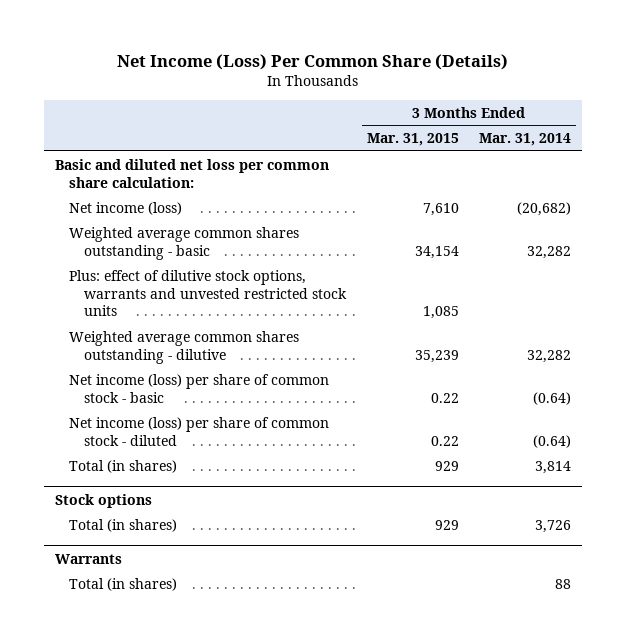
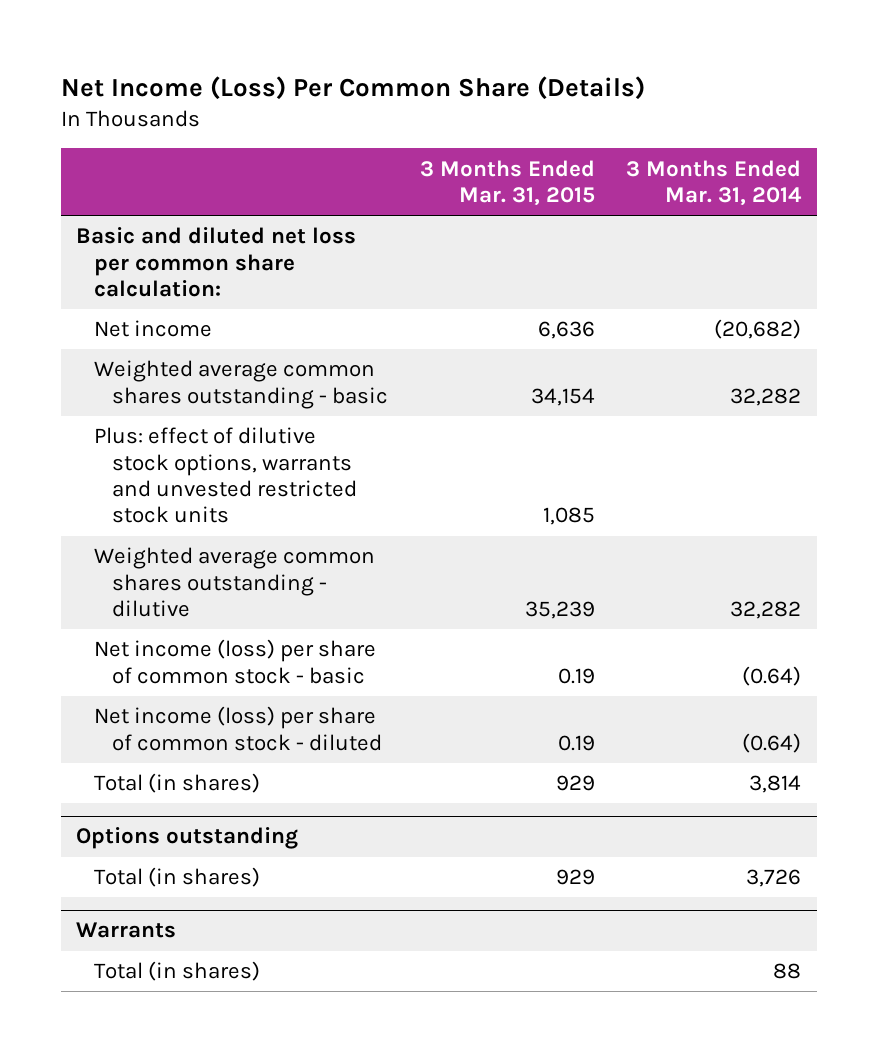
- Net income (loss) | 7,610 | (20,682)
+ Net income | 6,636 | (20,682)
- Net income (loss) per share of common stock - basic | 0.22 | (0.64)
- Net income (loss) per share of common stock - diluted | 0.22 | (0.64)
+ Net income (loss) per share of common stock - basic | 0.19 | (0.64)
+ Net income (loss) per share of common stock - diluted | 0.19 | (0.64)
- Stock options
+ Options outstanding

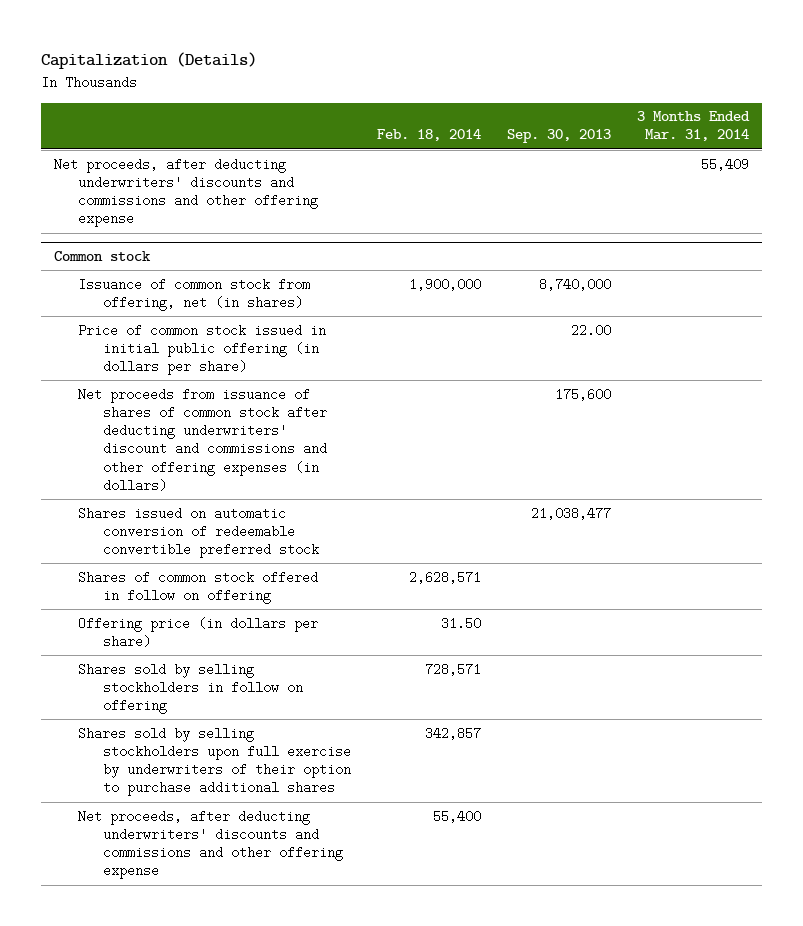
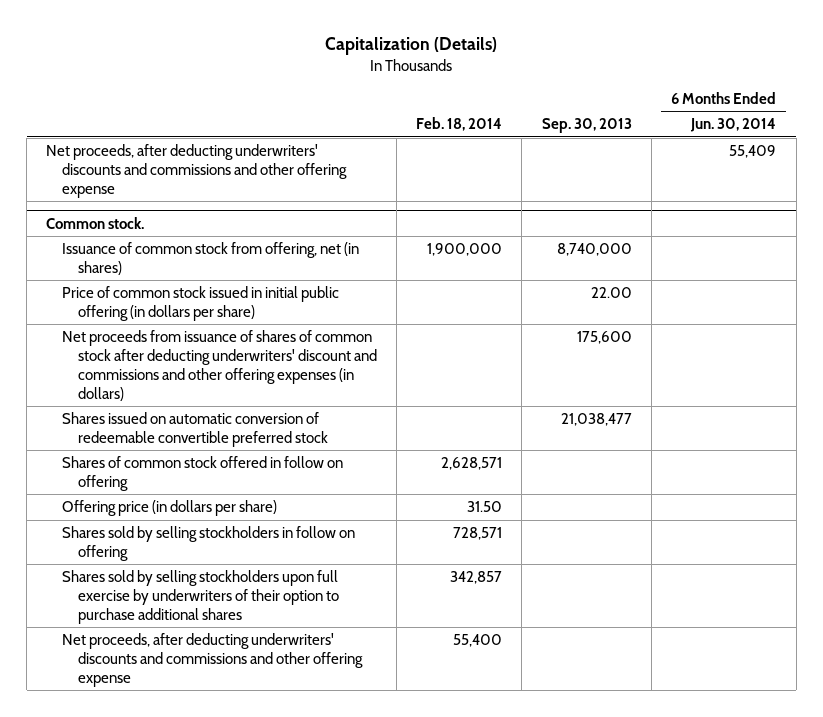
- | Feb. 18, 2014 | Sep. 30, 2013 | 3 Months Ended Mar. 31, 2014
+ | Feb. 18, 2014 | Sep. 30, 2013 | 6 Months Ended Jun. 30, 2014
- Common stock
+ Common stock.

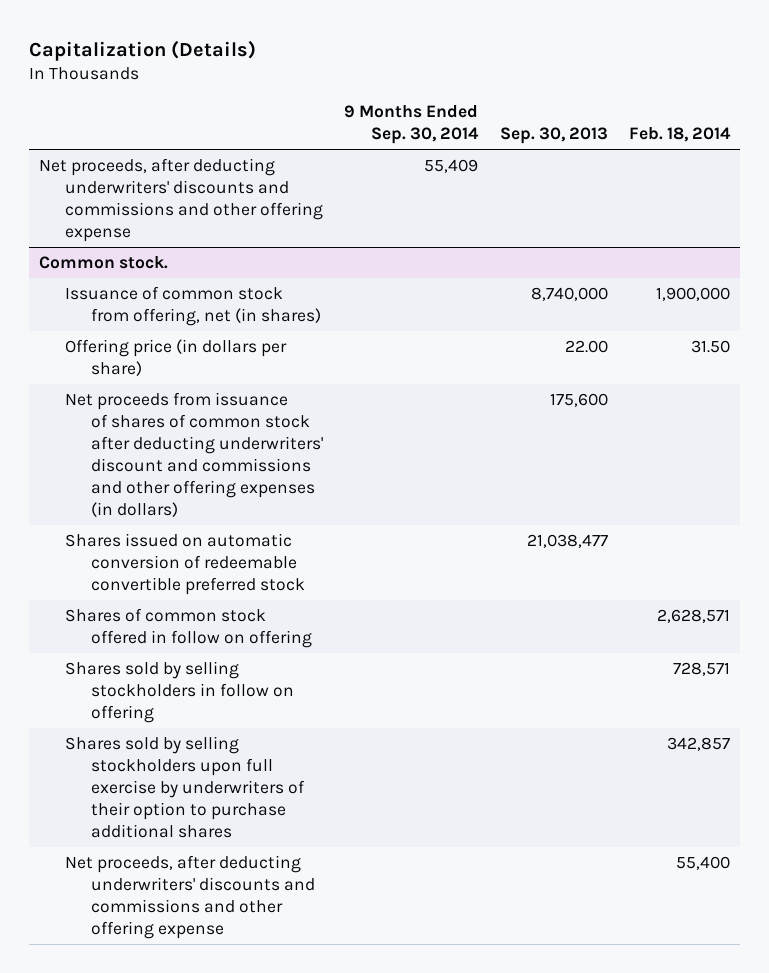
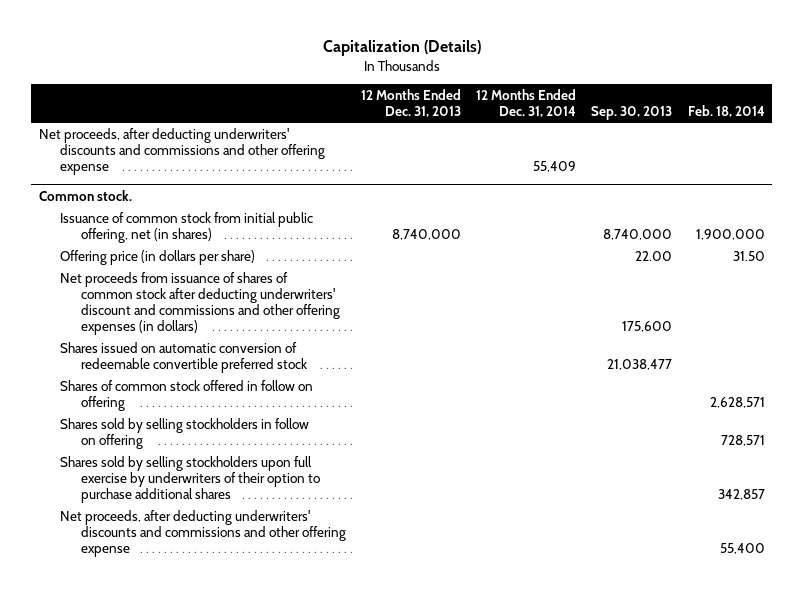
- | 9 Months Ended Sep. 30, 2014 | Sep. 30, 2013 | Feb. 18, 2014
+ | 12 Months Ended Dec. 31, 2013 | 12 Months Ended Dec. 31, 2014 | Sep. 30, 2013 | Feb. 18, 2014
@ Common stock.
- Issuance of common stock from offering, net (in shares) | | 8,740,000 | 1,900,000
+ Issuance of common stock from initial public offering, net (in shares) | 8,740,000 | | 8,740,000 | 1,900,000

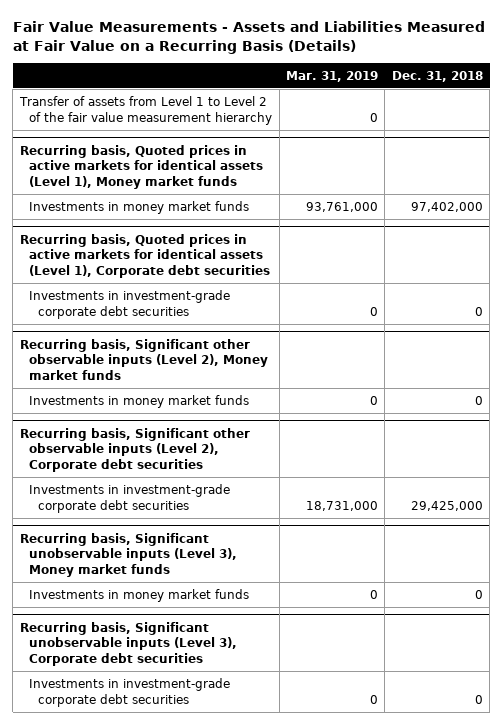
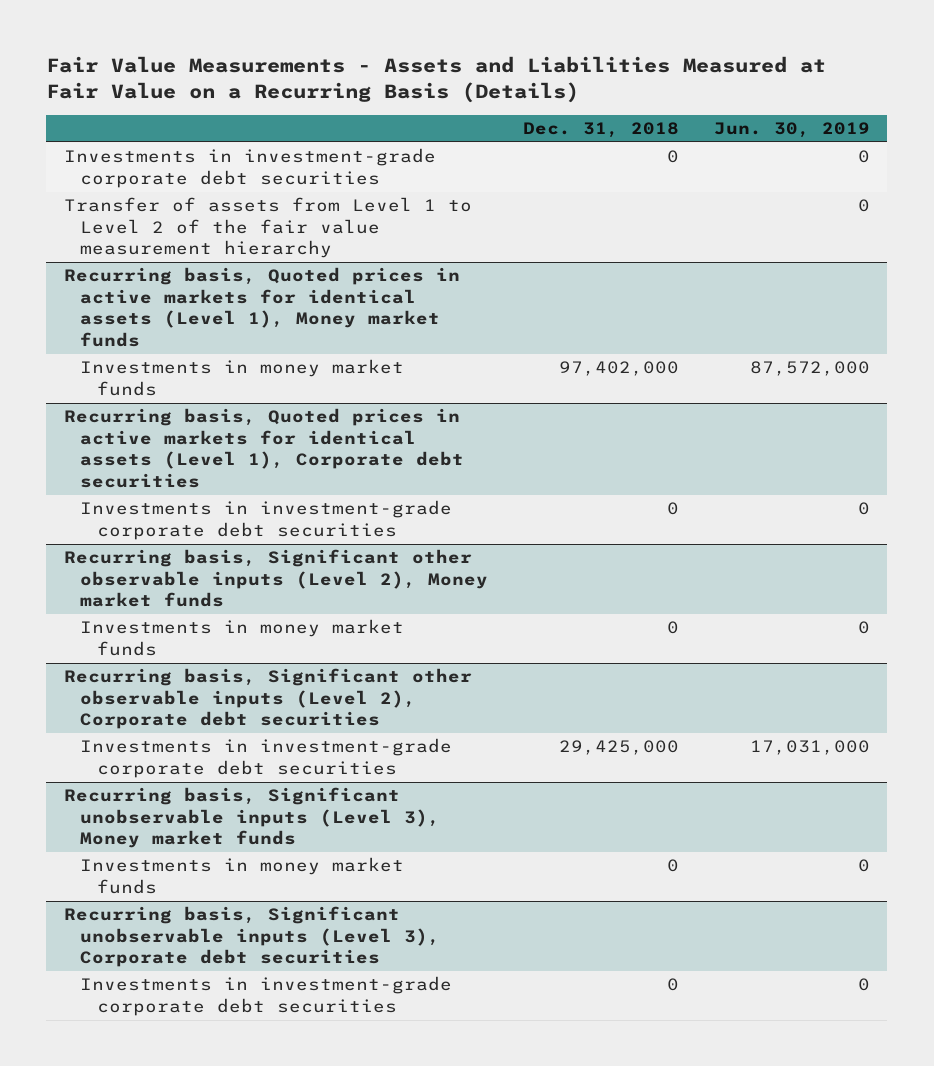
- | Mar. 31, 2019 | Dec. 31, 2018
+ | Dec. 31, 2018 | Jun. 30, 2019
+ Investments in investment-grade corporate debt securities | 0 | 0

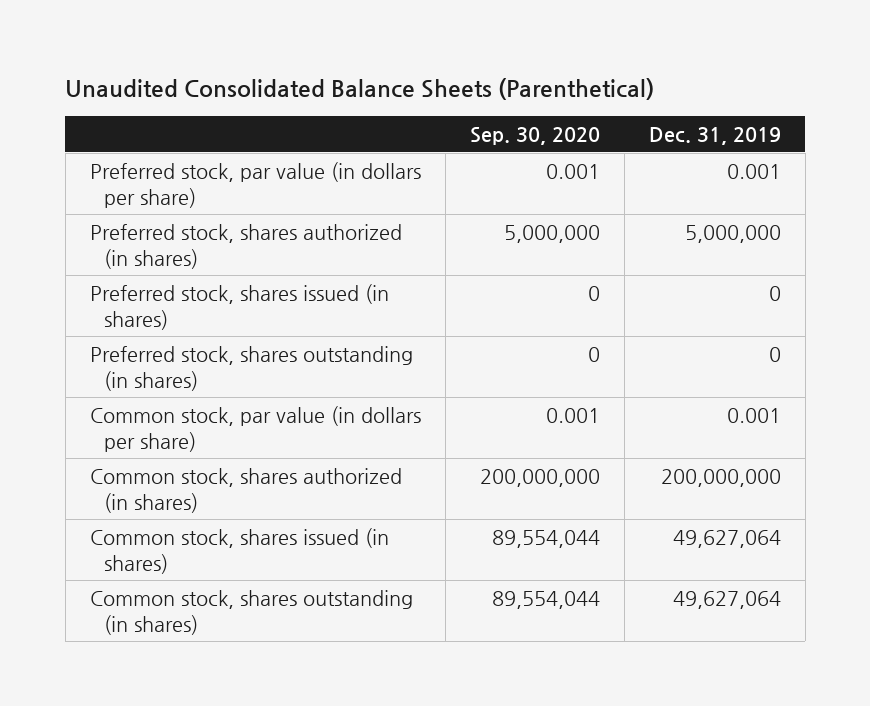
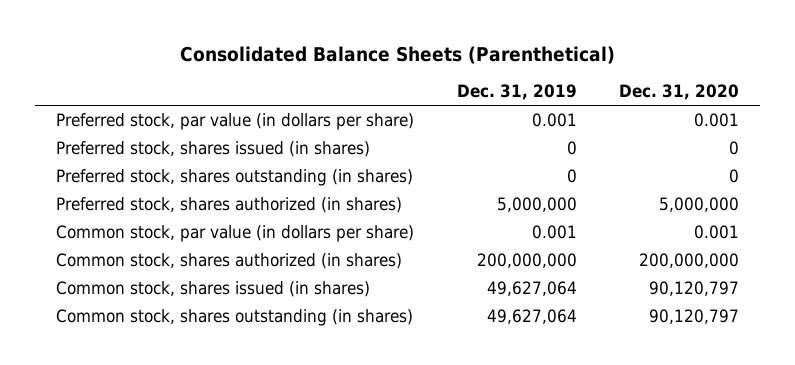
- Unaudited Consolidated Balance Sheets (Parenthetical)
+ Consolidated Balance Sheets (Parenthetical)
- | Sep. 30, 2020 | Dec. 31, 2019
+ | Dec. 31, 2019 | Dec. 31, 2020
moved down: Preferred stock, shares authorized (in shares) | 5,000,000 | 5,000,000

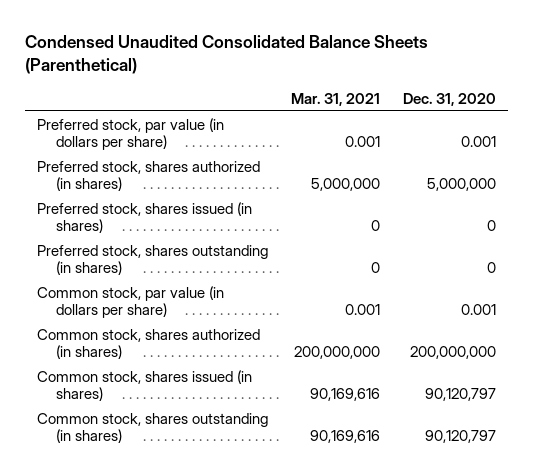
- Consolidated Balance Sheets (Parenthetical)
+ Condensed Unaudited Consolidated Balance Sheets (Parenthetical)
- | Dec. 31, 2019 | Dec. 31, 2020
+ | Mar. 31, 2021 | Dec. 31, 2020
moved up: Preferred stock, shares authorized (in shares) | 5,000,000 | 5,000,000

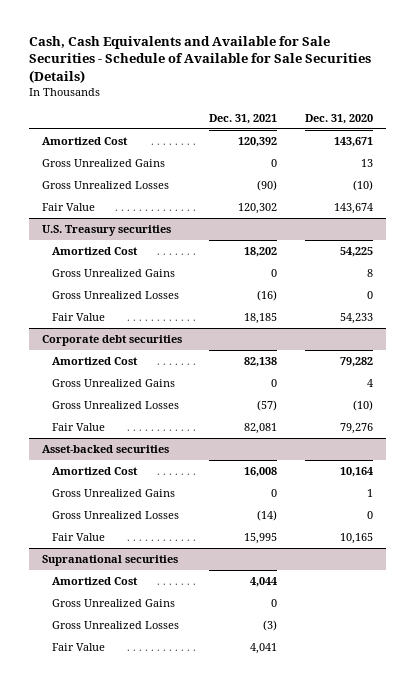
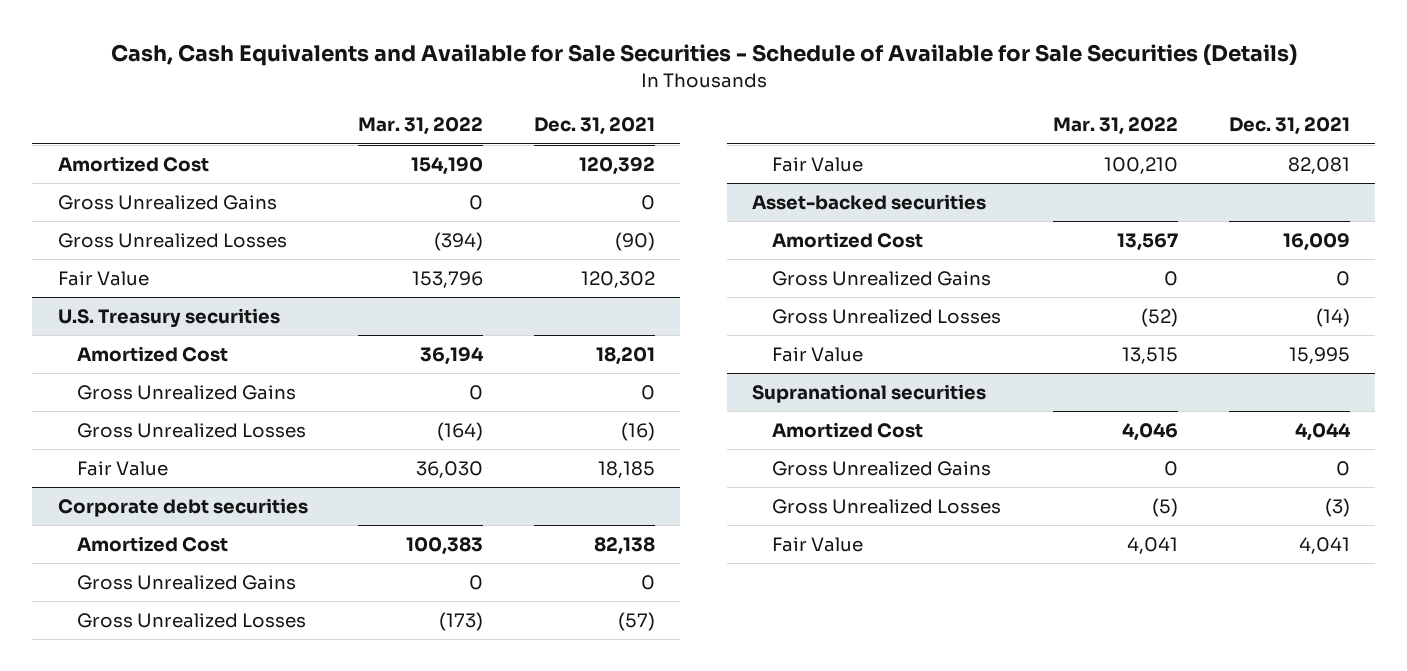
- | Dec. 31, 2021 | Dec. 31, 2020
+ | Mar. 31, 2022 | Dec. 31, 2021
@ U.S. Treasury securities
- Amortized Cost | 18,202 | 54,225
+ Amortized Cost | 36,194 | 18,201
@ Asset-backed securities
- Amortized Cost | 16,008 | 10,164
+ Amortized Cost | 13,567 | 16,009

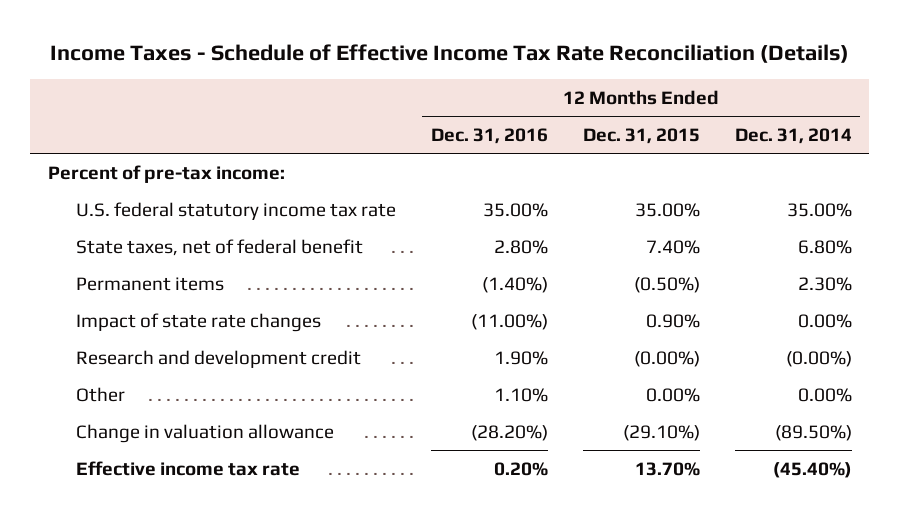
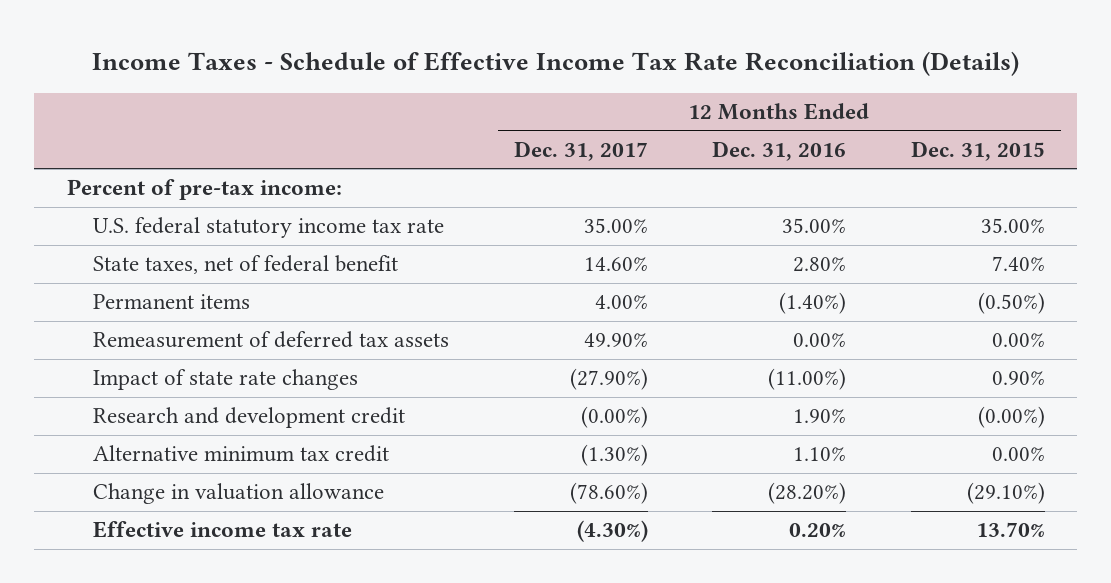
- | 12 Months Ended Dec. 31, 2016 | 12 Months Ended Dec. 31, 2015 | 12 Months Ended Dec. 31, 2014
+ | 12 Months Ended Dec. 31, 2017 | 12 Months Ended Dec. 31, 2016 | 12 Months Ended Dec. 31, 2015
+ Remeasurement of deferred tax assets | 49.90% | 0.00% | 0.00%
- Other | 1.10% | 0.00% | 0.00%
+ Alternative minimum tax credit | (1.30%) | 1.10% | 0.00%

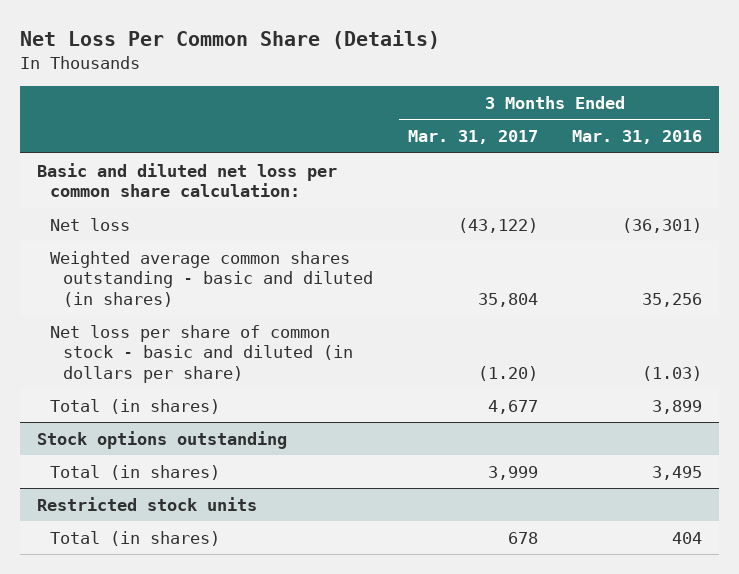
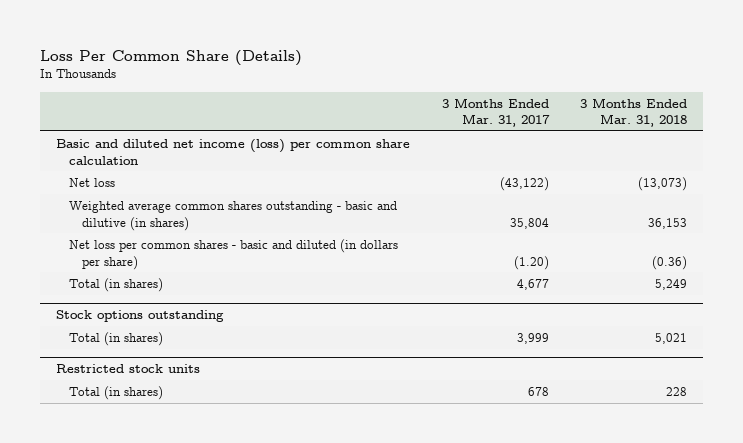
- Net Loss Per Common Share (Details)
+ Loss Per Common Share (Details)
- | 3 Months Ended Mar. 31, 2017 | 3 Months Ended Mar. 31, 2016
+ | 3 Months Ended Mar. 31, 2017 | 3 Months Ended Mar. 31, 2018
- Basic and diluted net loss per common share calculation:
+ Basic and diluted net income (loss) per common share calculation
- Weighted average common shares outstanding - basic and diluted (in shares) | 35,804 | 35,256
- Net loss per share of common stock - basic and diluted (in dollars per share) | (1.20) | (1.03)
+ Weighted average common shares outstanding - basic and dilutive (in shares) | 35,804 | 36,153
+ Net loss per common shares - basic and diluted (in dollars per share) | (1.20) | (0.36)

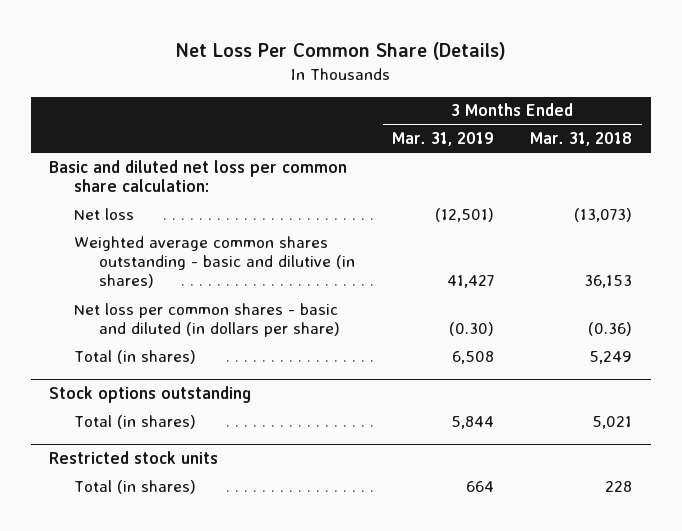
- Loss Per Common Share (Details)
+ Net Loss Per Common Share (Details)
- | 3 Months Ended Mar. 31, 2017 | 3 Months Ended Mar. 31, 2018
+ | 3 Months Ended Mar. 31, 2019 | 3 Months Ended Mar. 31, 2018
- Basic and diluted net income (loss) per common share calculation
+ Basic and diluted net loss per common share calculation:

